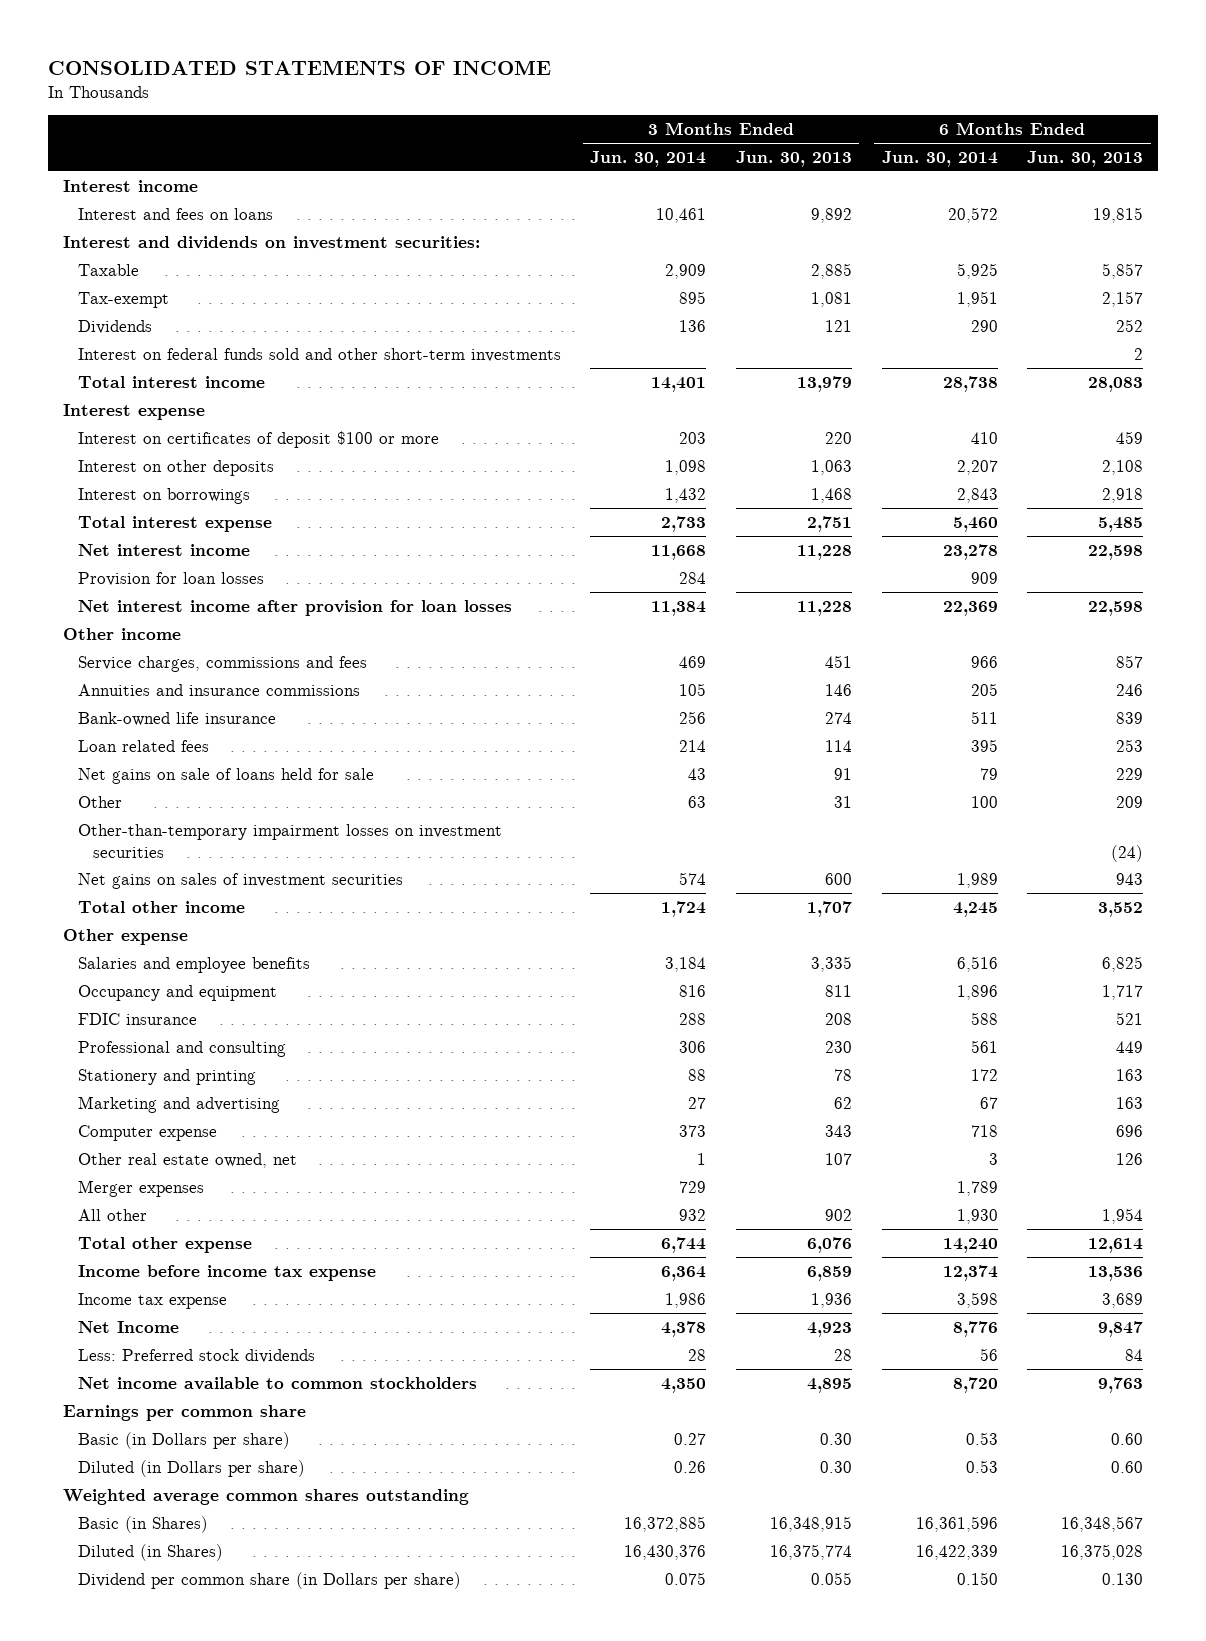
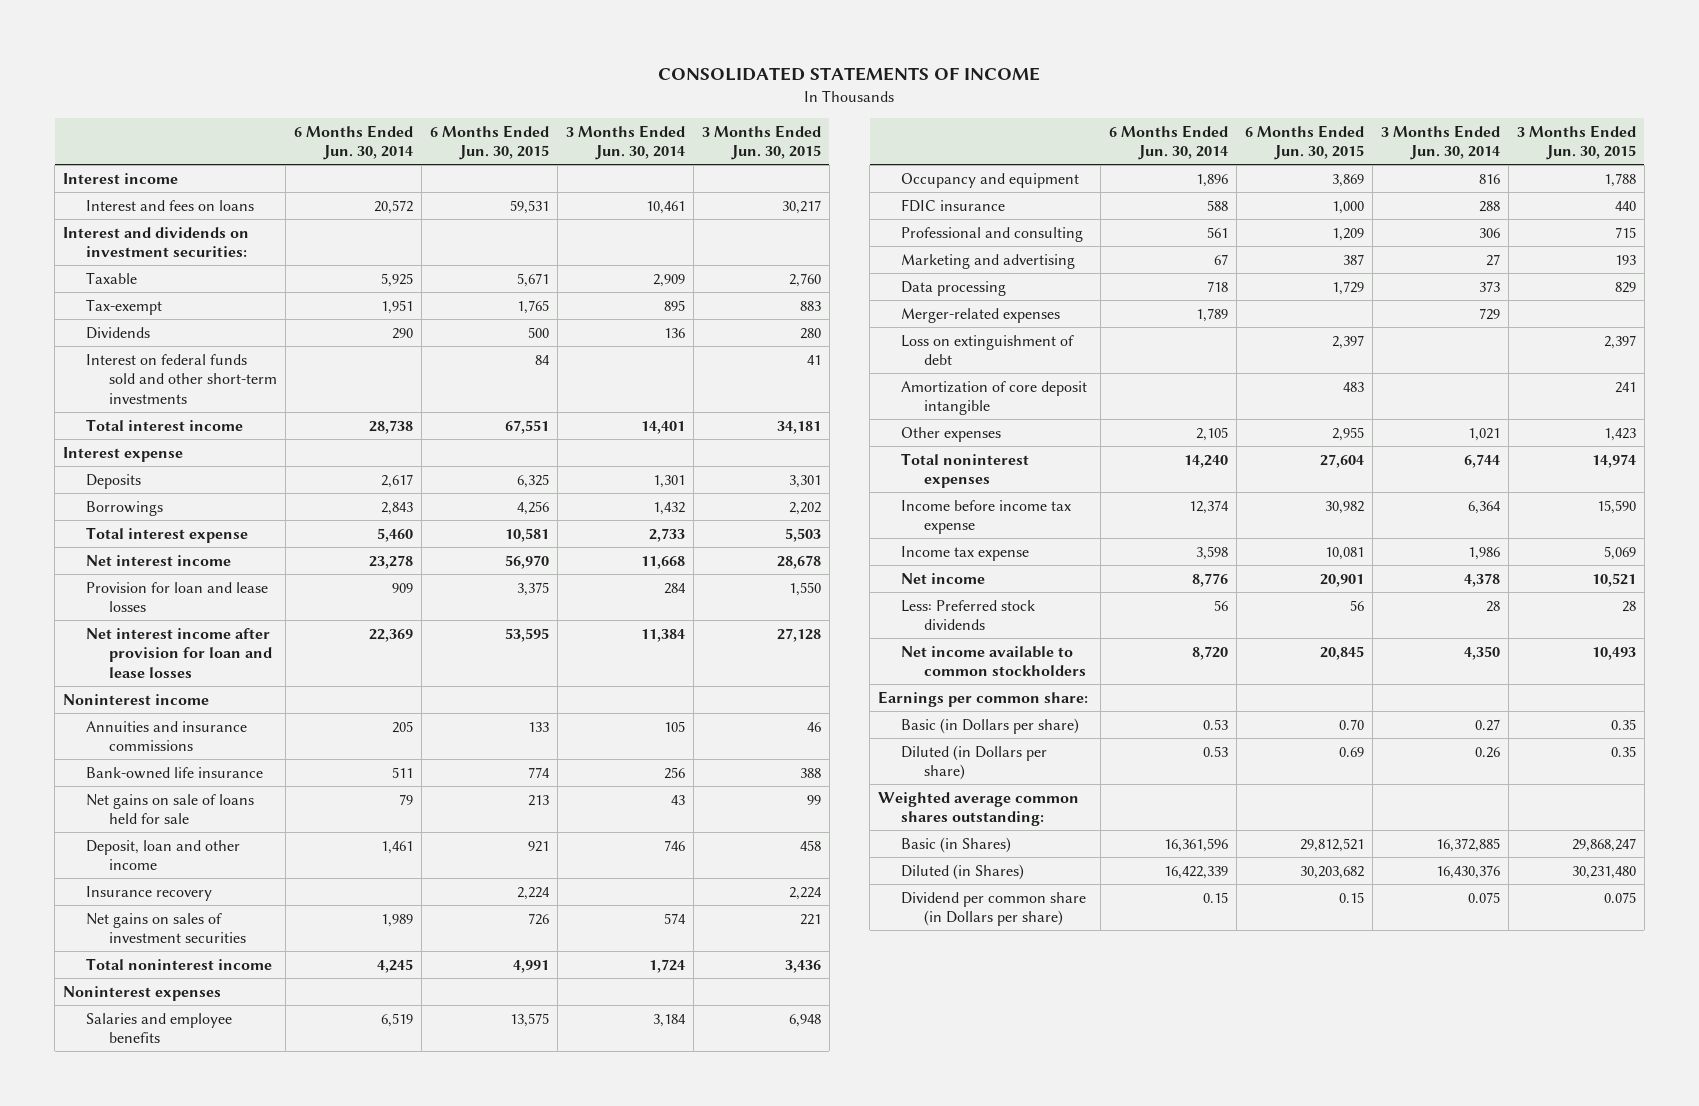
- | 3 Months Ended Jun. 30, 2014 | 3 Months Ended Jun. 30, 2013 | 6 Months Ended Jun. 30, 2014 | 6 Months Ended Jun. 30, 2013
+ | 6 Months Ended Jun. 30, 2014 | 6 Months Ended Jun. 30, 2015 | 3 Months Ended Jun. 30, 2014 | 3 Months Ended Jun. 30, 2015
- Interest on certificates of deposit $100 or more | 203 | 220 | 410 | 459
- Interest on other deposits | 1,098 | 1,063 | 2,207 | 2,108
- Interest on borrowings | 1,432 | 1,468 | 2,843 | 2,918
+ Deposits | 2,617 | 6,325 | 1,301 | 3,301
+ Borrowings | 2,843 | 4,256 | 1,432 | 2,202
- Provision for loan losses | 284 | | 909 |
- Net interest income after provision for loan losses | 11,384 | 11,228 | 22,369 | 22,598
- Other income
- Service charges, commissions and fees | 469 | 451 | 966 | 857
+ Provision for loan and lease losses | 909 | 3,375 | 284 | 1,550
+ Net interest income after provision for loan and lease losses | 22,369 | 53,595 | 11,384 | 27,128
+ Noninterest income
- Loan related fees | 214 | 114 | 395 | 253
- Other | 63 | 31 | 100 | 209
- Other-than-temporary impairment losses on investment securities | | | | (24)
+ Deposit, loan and other income | 1,461 | 921 | 746 | 458
+ Insurance recovery | | 2,224 | | 2,224
- Total other income | 1,724 | 1,707 | 4,245 | 3,552
- Other expense
- Salaries and employee benefits | 3,184 | 3,335 | 6,516 | 6,825
+ Total noninterest income | 4,245 | 4,991 | 1,724 | 3,436
+ Noninterest expenses
+ Salaries and employee benefits | 6,519 | 13,575 | 3,184 | 6,948
- Stationery and printing | 88 | 78 | 172 | 163
- Computer expense | 373 | 343 | 718 | 696
- Other real estate owned, net | 1 | 107 | 3 | 126
- Merger expenses | 729 | | 1,789 |
- All other | 932 | 902 | 1,930 | 1,954
- Total other expense | 6,744 | 6,076 | 14,240 | 12,614
+ Data processing | 718 | 1,729 | 373 | 829
+ Merger-related expenses | 1,789 | | 729 |
+ Loss on extinguishment of debt | | 2,397 | | 2,397
+ Amortization of core deposit intangible | | 483 | | 241
+ Other expenses | 2,105 | 2,955 | 1,021 | 1,423
+ Total noninterest expenses | 14,240 | 27,604 | 6,744 | 14,974
- Net Income | 4,378 | 4,923 | 8,776 | 9,847
+ Net income | 8,776 | 20,901 | 4,378 | 10,521
- Earnings per common share
+ Earnings per common share:
- Weighted average common shares outstanding
+ Weighted average common shares outstanding:
- Dividend per common share (in Dollars per share) | 0.075 | 0.055 | 0.150 | 0.130
+ Dividend per common share (in Dollars per share) | 0.15 | 0.15 | 0.075 | 0.075

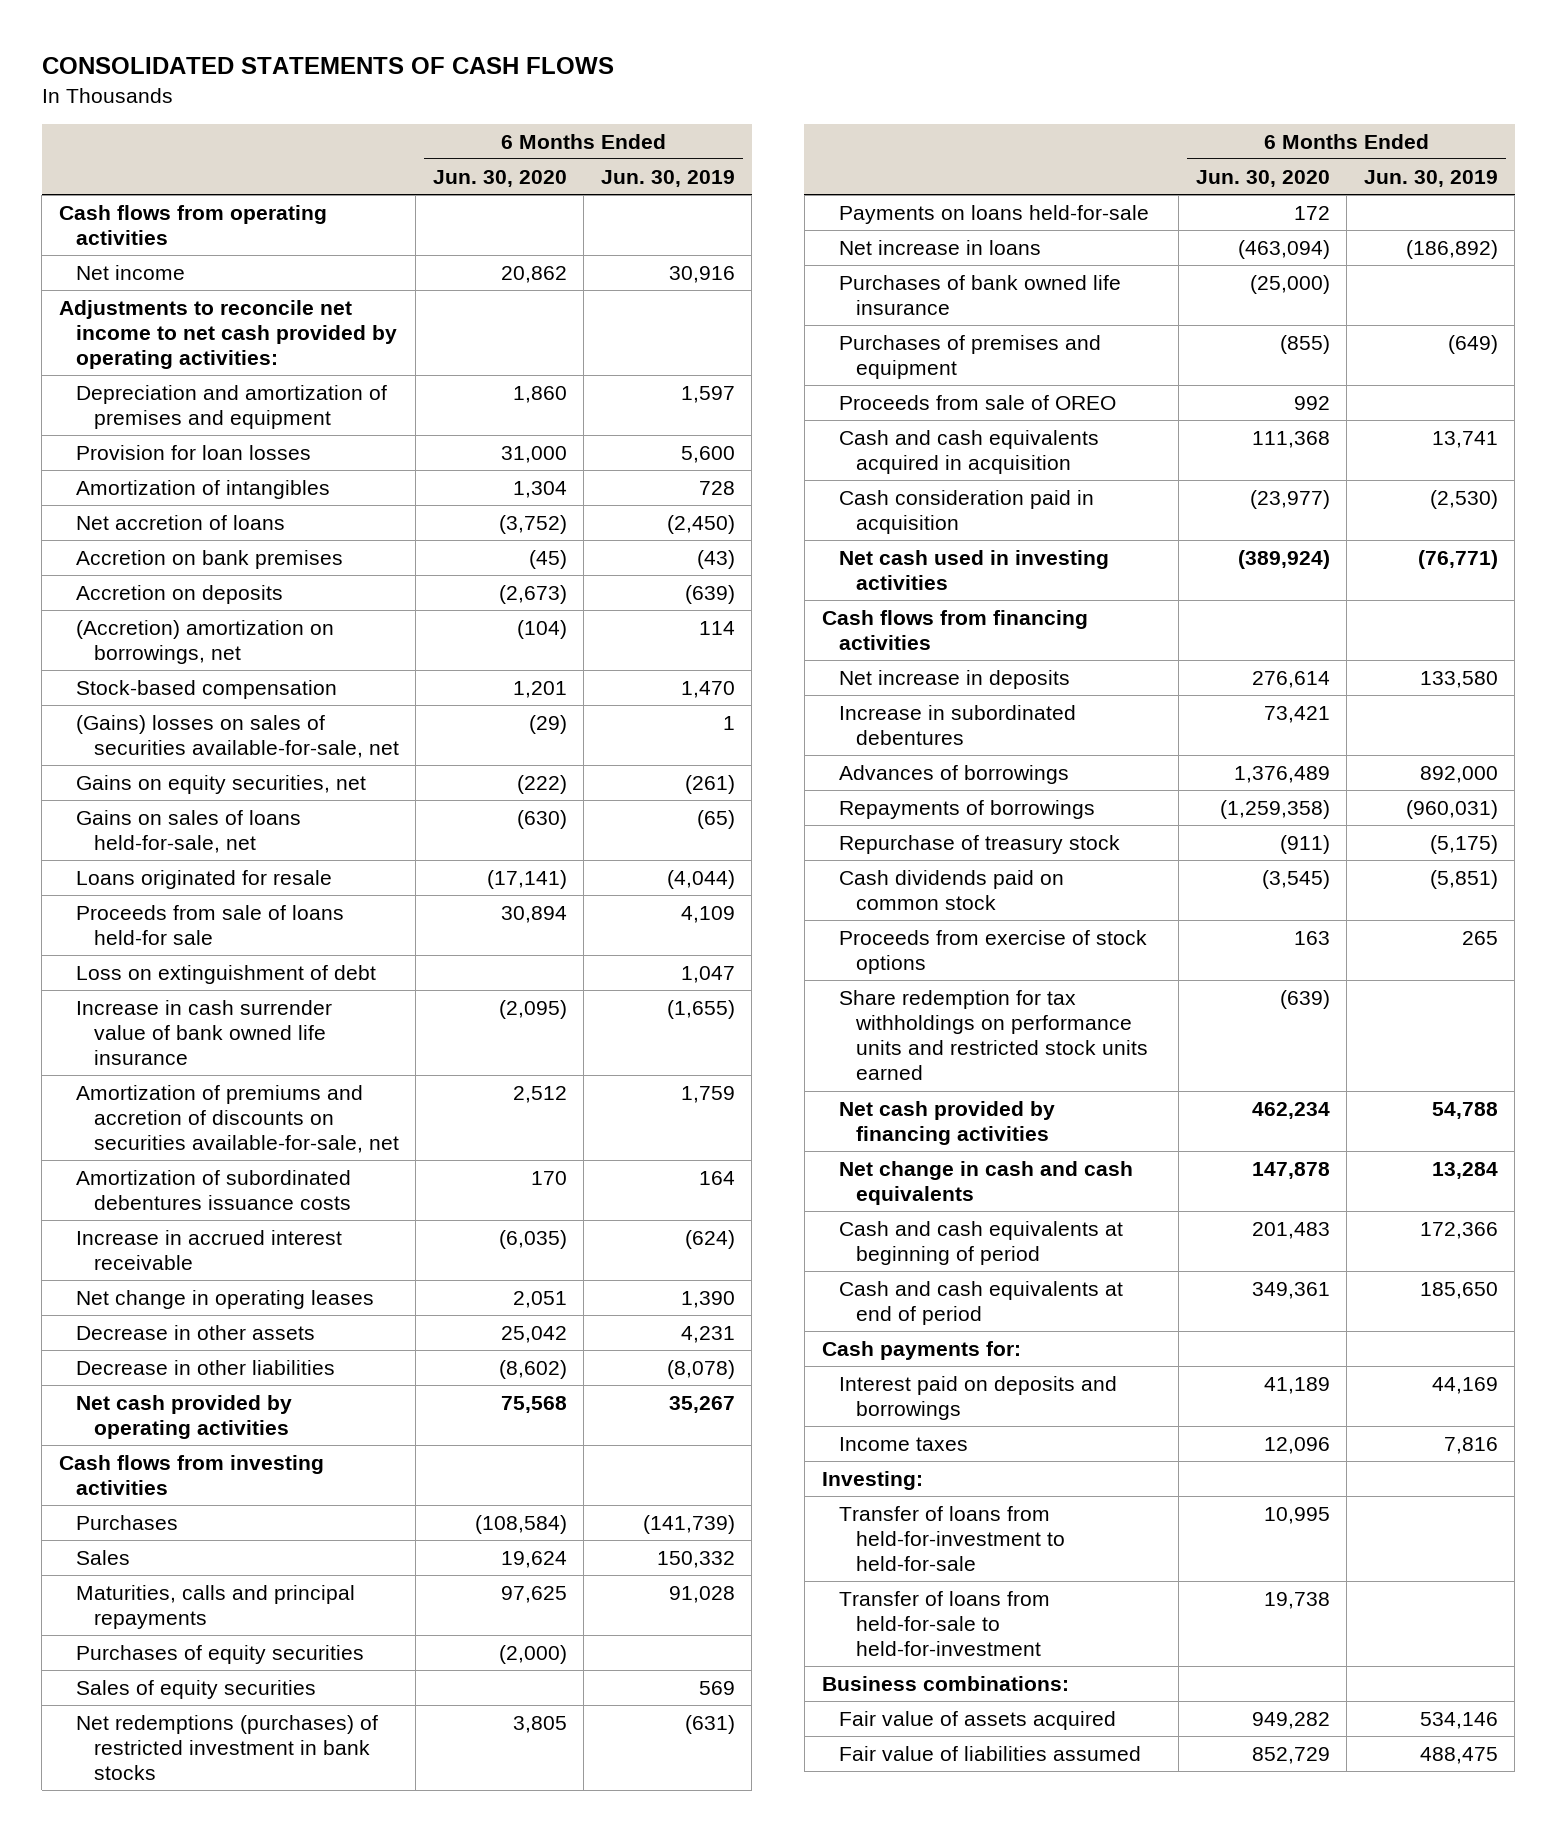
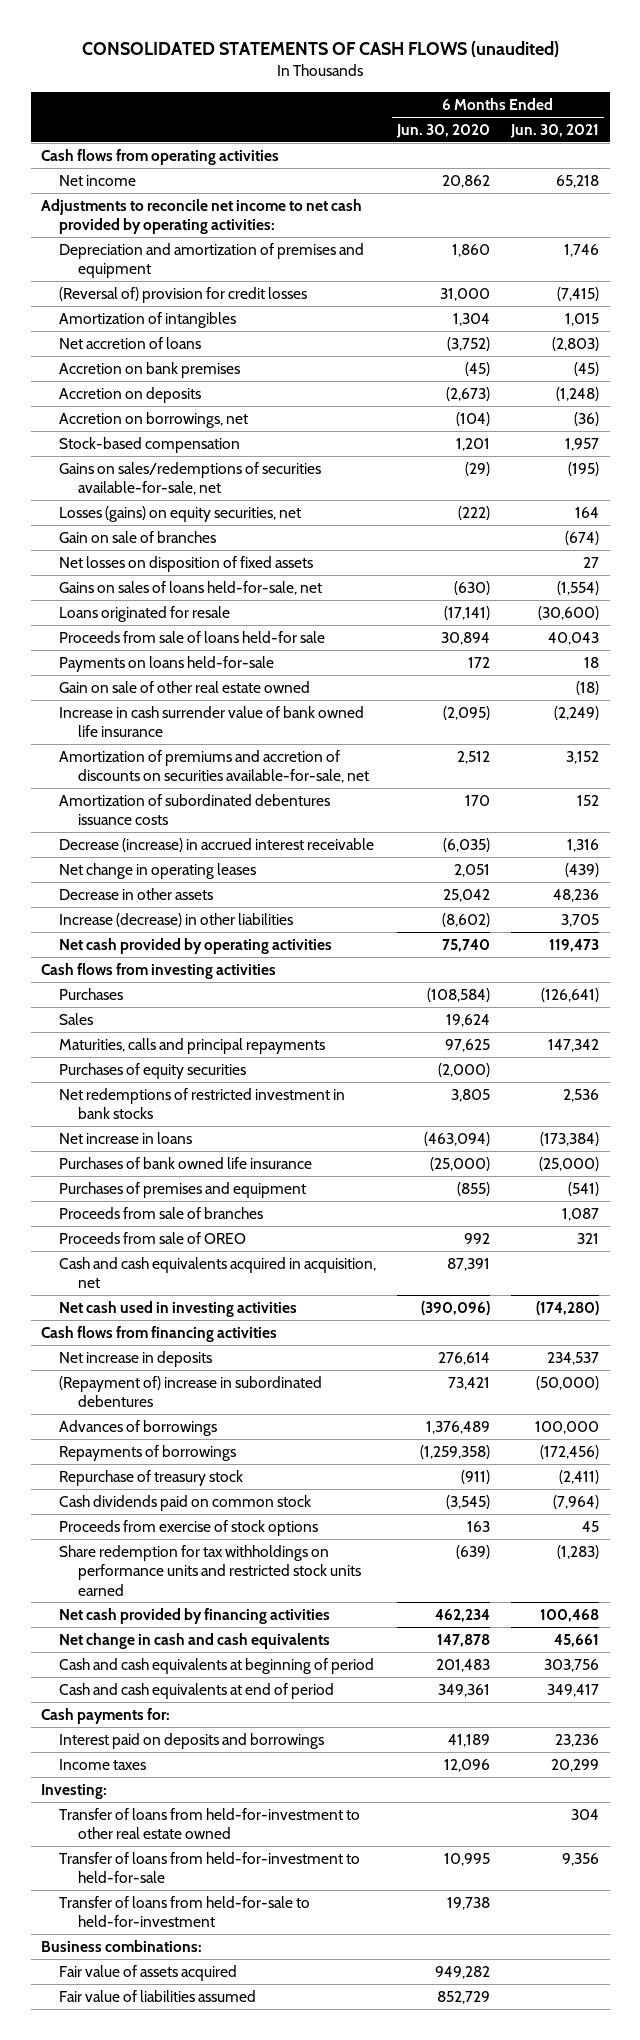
- CONSOLIDATED STATEMENTS OF CASH FLOWS
+ CONSOLIDATED STATEMENTS OF CASH FLOWS (unaudited)
- | 6 Months Ended Jun. 30, 2020 | 6 Months Ended Jun. 30, 2019
+ | 6 Months Ended Jun. 30, 2020 | 6 Months Ended Jun. 30, 2021
- Provision for loan losses | 31,000 | 5,600
+ (Reversal of) provision for credit losses | 31,000 | (7,415)
- (Accretion) amortization on borrowings, net | (104) | 114
+ Accretion on borrowings, net | (104) | (36)
- (Gains) losses on sales of securities available-for-sale, net | (29) | 1
- Gains on equity securities, net | (222) | (261)
+ Gains on sales/redemptions of securities available-for-sale, net | (29) | (195)
+ Losses (gains) on equity securities, net | (222) | 164
+ Gain on sale of branches | | (674)
+ Net losses on disposition of fixed assets | | 27
- Loss on extinguishment of debt | | 1,047
moved up: Payments on loans held-for-sale | 172 | 18
+ Gain on sale of other real estate owned | | (18)
- Increase in accrued interest receivable | (6,035) | (624)
+ Decrease (increase) in accrued interest receivable | (6,035) | 1,316
- Decrease in other liabilities | (8,602) | (8,078)
- Net cash provided by operating activities | 75,568 | 35,267
+ Increase (decrease) in other liabilities | (8,602) | 3,705
+ Net cash provided by operating activities | 75,740 | 119,473
- Sales of equity securities | | 569
- Net redemptions (purchases) of restricted investment in bank stocks | 3,805 | (631)
+ Net redemptions of restricted investment in bank stocks | 3,805 | 2,536
+ Proceeds from sale of branches | | 1,087
- Cash and cash equivalents acquired in acquisition | 111,368 | 13,741
- Cash consideration paid in acquisition | (23,977) | (2,530)
- Net cash used in investing activities | (389,924) | (76,771)
+ Cash and cash equivalents acquired in acquisition, net | 87,391 |
+ Net cash used in investing activities | (390,096) | (174,280)
- Increase in subordinated debentures | 73,421 |
+ (Repayment of) increase in subordinated debentures | 73,421 | (50,000)
+ Transfer of loans from held-for-investment to other real estate owned | | 304

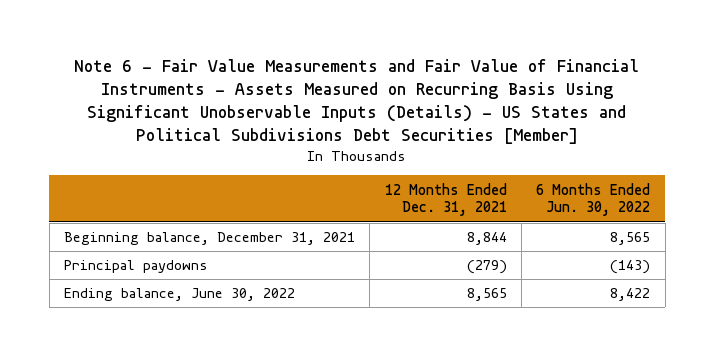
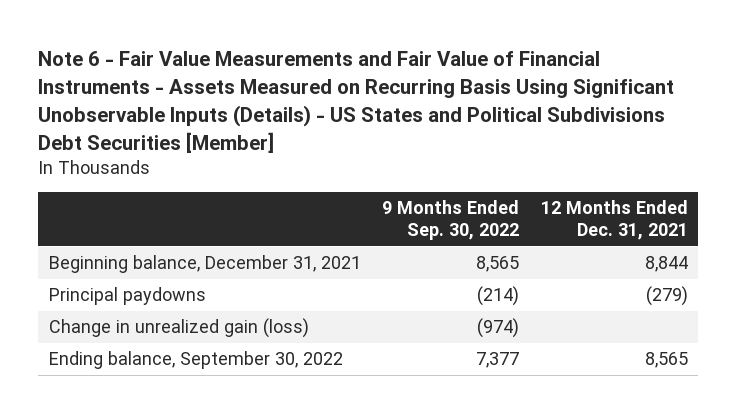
- | 12 Months Ended Dec. 31, 2021 | 6 Months Ended Jun. 30, 2022
+ | 9 Months Ended Sep. 30, 2022 | 12 Months Ended Dec. 31, 2021
- Ending balance, June 30, 2022 | 8,565 | 8,422
+ Change in unrealized gain (loss) | (974) |
+ Ending balance, September 30, 2022 | 7,377 | 8,565

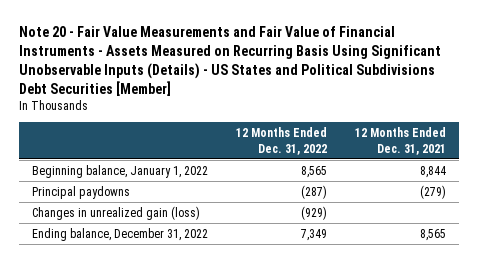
- Note 6 - Fair Value Measurements and Fair Value of Financial Instruments - Assets Measured on Recurring Basis Using Significant Unobservable Inputs (Details) - US States and Political Subdivisions Debt Securities [Member]
+ Note 20 - Fair Value Measurements and Fair Value of Financial Instruments - Assets Measured on Recurring Basis Using Significant Unobservable Inputs (Details) - US States and Political Subdivisions Debt Securities [Member]
- | 9 Months Ended Sep. 30, 2022 | 12 Months Ended Dec. 31, 2021
+ | 12 Months Ended Dec. 31, 2022 | 12 Months Ended Dec. 31, 2021
- Beginning balance, December 31, 2021 | 8,565 | 8,844
+ Beginning balance, January 1, 2022 | 8,565 | 8,844
- Change in unrealized gain (loss) | (974) |
- Ending balance, September 30, 2022 | 7,377 | 8,565
+ Changes in unrealized gain (loss) | (929) |
+ Ending balance, December 31, 2022 | 7,349 | 8,565

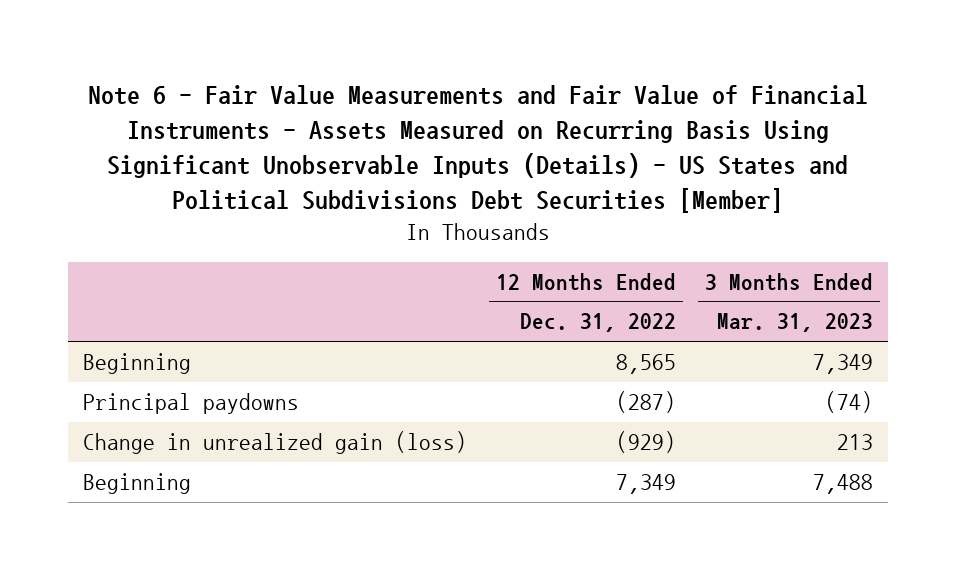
- Note 20 - Fair Value Measurements and Fair Value of Financial Instruments - Assets Measured on Recurring Basis Using Significant Unobservable Inputs (Details) - US States and Political Subdivisions Debt Securities [Member]
+ Note 6 - Fair Value Measurements and Fair Value of Financial Instruments - Assets Measured on Recurring Basis Using Significant Unobservable Inputs (Details) - US States and Political Subdivisions Debt Securities [Member]
- | 12 Months Ended Dec. 31, 2022 | 12 Months Ended Dec. 31, 2021
+ | 12 Months Ended Dec. 31, 2022 | 3 Months Ended Mar. 31, 2023
- Beginning balance, January 1, 2022 | 8,565 | 8,844
+ Beginning | 8,565 | 7,349
- Changes in unrealized gain (loss) | (929) |
- Ending balance, December 31, 2022 | 7,349 | 8,565
+ Change in unrealized gain (loss) | (929) | 213
+ Beginning | 7,349 | 7,488

